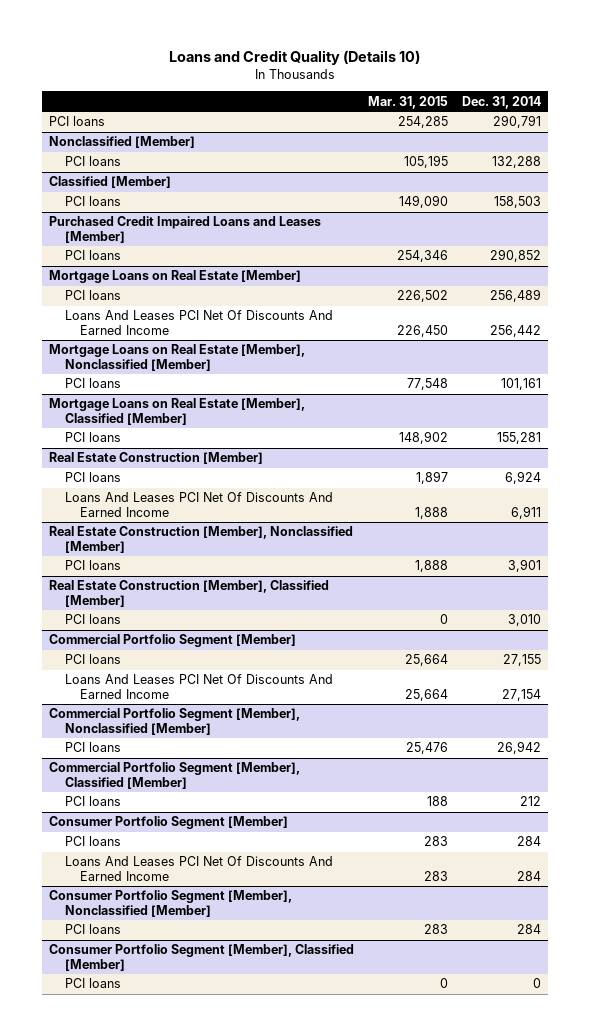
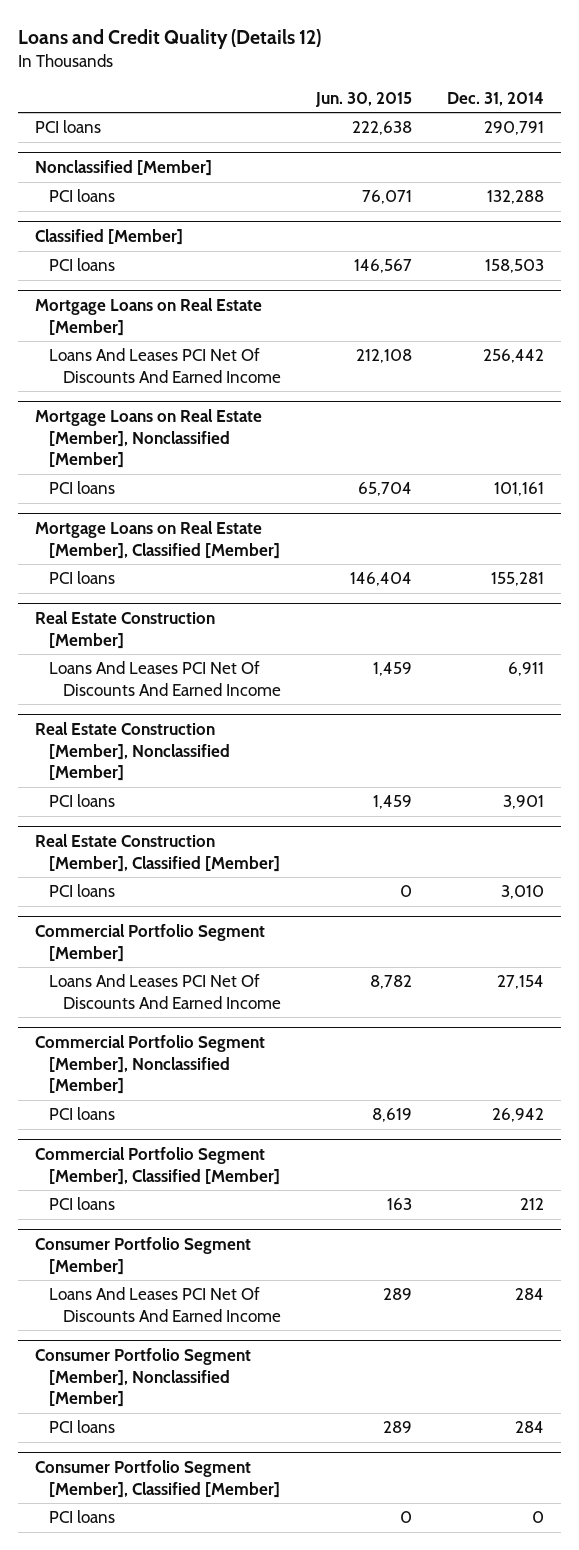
- Loans and Credit Quality (Details 10)
+ Loans and Credit Quality (Details 12)
- | Mar. 31, 2015 | Dec. 31, 2014
+ | Jun. 30, 2015 | Dec. 31, 2014
- Purchased Credit Impaired Loans and Leases [Member]
- PCI loans | 254,346 | 290,852
@ Mortgage Loans on Real Estate [Member]
- PCI loans | 226,502 | 256,489
@ Real Estate Construction [Member]
- PCI loans | 1,897 | 6,924
@ Commercial Portfolio Segment [Member]
- PCI loans | 25,664 | 27,155
@ Consumer Portfolio Segment [Member]
- PCI loans | 283 | 284

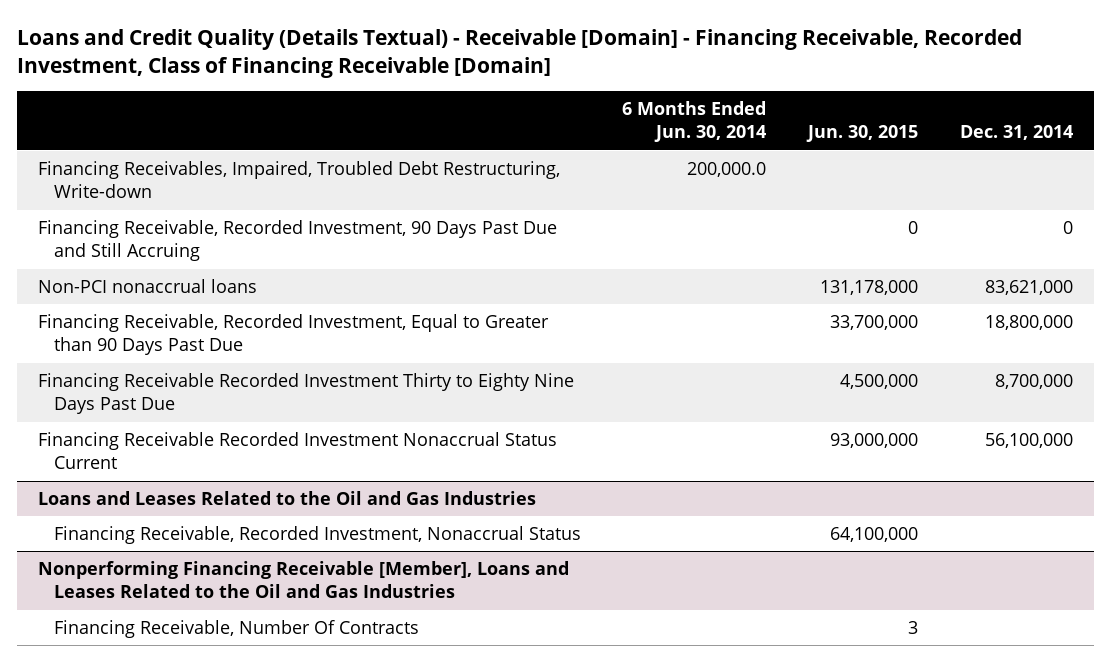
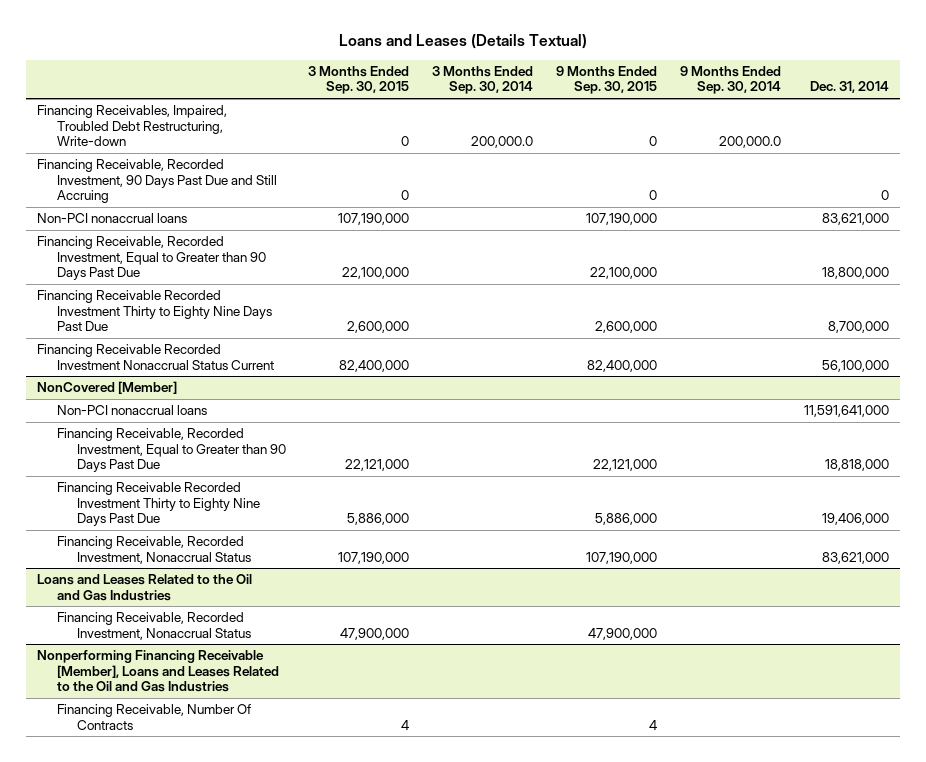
- Loans and Credit Quality (Details Textual) - Receivable [Domain] - Financing Receivable, Recorded Investment, Class of Financing Receivable [Domain]
+ Loans and Leases (Details Textual)
- | 6 Months Ended Jun. 30, 2014 | Jun. 30, 2015 | Dec. 31, 2014
+ | 3 Months Ended Sep. 30, 2015 | 3 Months Ended Sep. 30, 2014 | 9 Months Ended Sep. 30, 2015 | 9 Months Ended Sep. 30, 2014 | Dec. 31, 2014
+ NonCovered [Member]
+ Non-PCI nonaccrual loans | | | | | 11,591,641,000
+ Financing Receivable, Recorded Investment, Equal to Greater than 90 Days Past Due | 22,121,000 | | 22,121,000 | | 18,818,000
+ Financing Receivable Recorded Investment Thirty to Eighty Nine Days Past Due | 5,886,000 | | 5,886,000 | | 19,406,000
+ Financing Receivable, Recorded Investment, Nonaccrual Status | 107,190,000 | | 107,190,000 | | 83,621,000

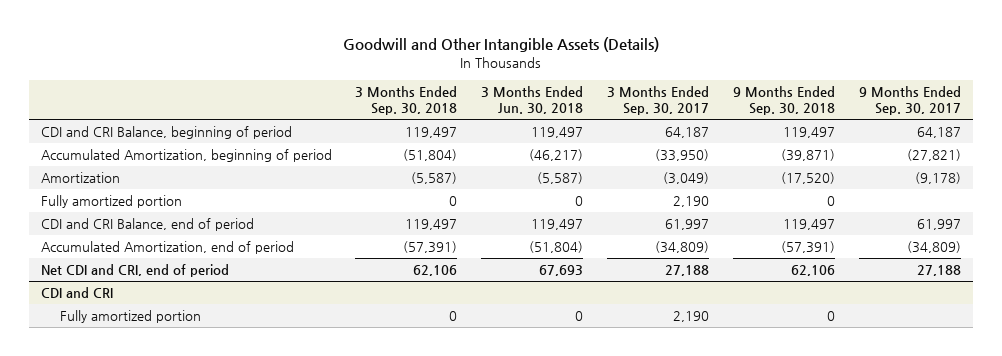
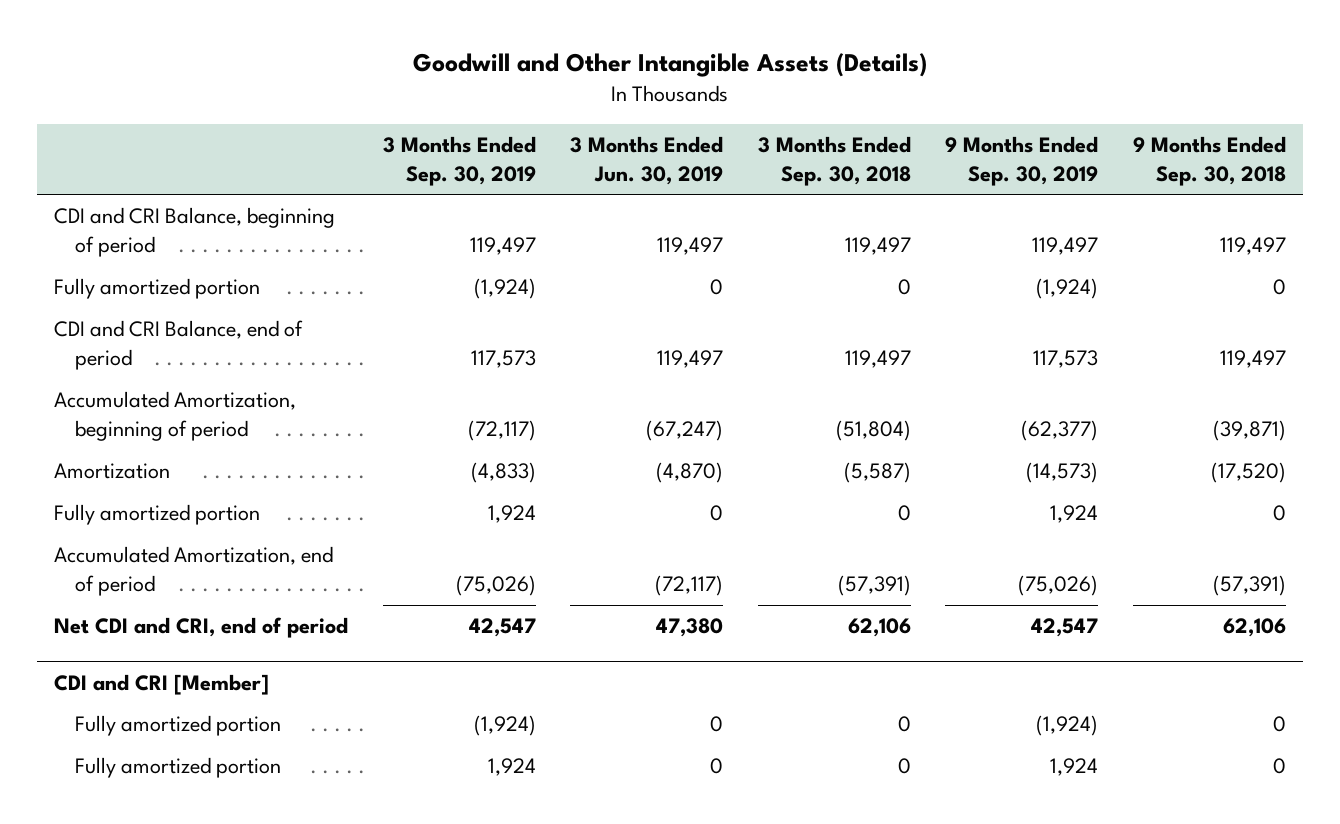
- | 3 Months Ended Sep. 30, 2018 | 3 Months Ended Jun. 30, 2018 | 3 Months Ended Sep. 30, 2017 | 9 Months Ended Sep. 30, 2018 | 9 Months Ended Sep. 30, 2017
+ | 3 Months Ended Sep. 30, 2019 | 3 Months Ended Jun. 30, 2019 | 3 Months Ended Sep. 30, 2018 | 9 Months Ended Sep. 30, 2019 | 9 Months Ended Sep. 30, 2018
+ Fully amortized portion | (1,924) | 0 | 0 | (1,924) | 0
moved up: CDI and CRI Balance, end of period | 117,573 | 119,497 | 119,497 | 117,573 | 119,497
- CDI and CRI
+ CDI and CRI [Member]
+ Fully amortized portion | 1,924 | 0 | 0 | 1,924 | 0

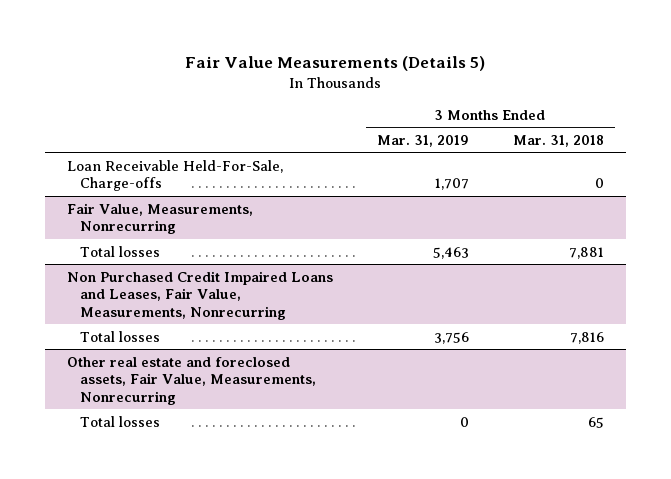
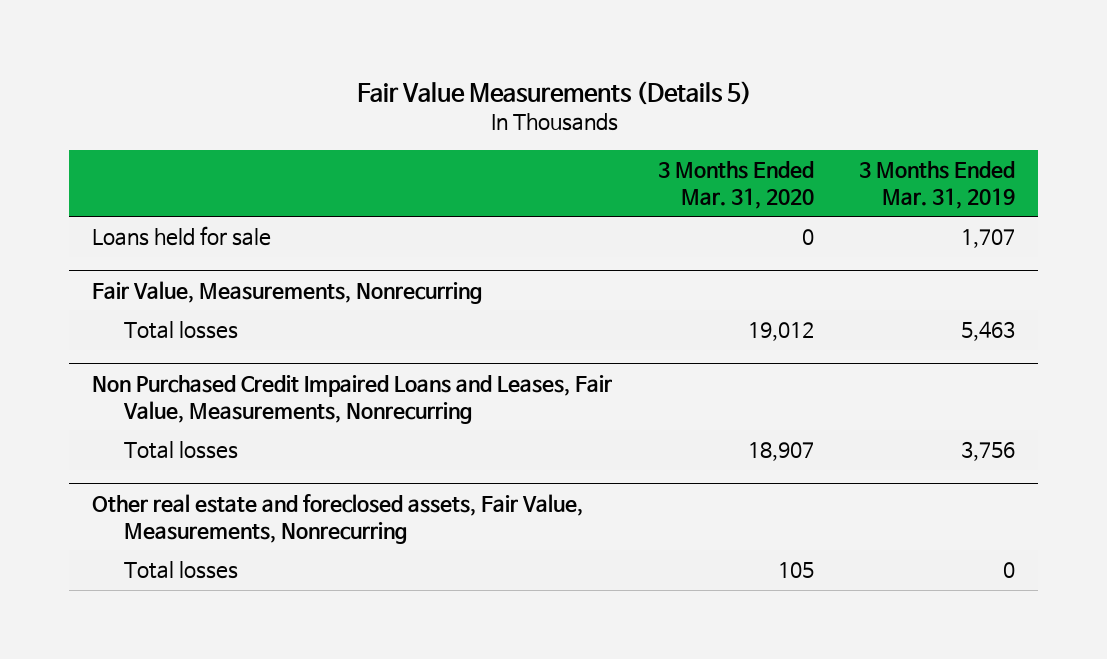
- | 3 Months Ended Mar. 31, 2019 | 3 Months Ended Mar. 31, 2018
+ | 3 Months Ended Mar. 31, 2020 | 3 Months Ended Mar. 31, 2019
- Loan Receivable Held-For-Sale, Charge-offs | 1,707 | 0
+ Loans held for sale | 0 | 1,707

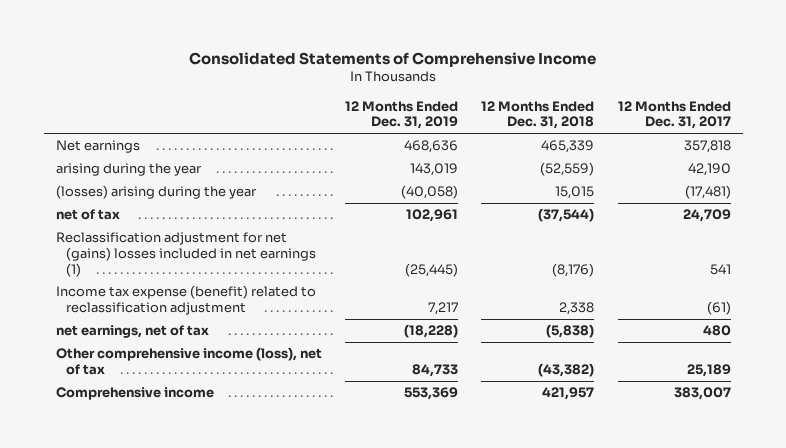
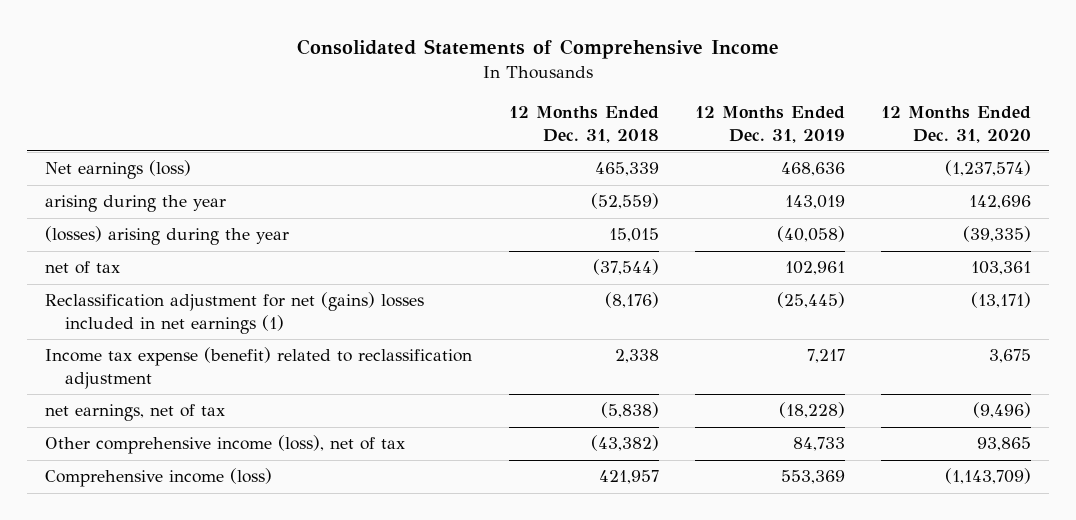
- | 12 Months Ended Dec. 31, 2019 | 12 Months Ended Dec. 31, 2018 | 12 Months Ended Dec. 31, 2017
+ | 12 Months Ended Dec. 31, 2018 | 12 Months Ended Dec. 31, 2019 | 12 Months Ended Dec. 31, 2020
- Net earnings | 468,636 | 465,339 | 357,818
+ Net earnings (loss) | 465,339 | 468,636 | (1,237,574)
- Comprehensive income | 553,369 | 421,957 | 383,007
+ Comprehensive income (loss) | 421,957 | 553,369 | (1,143,709)

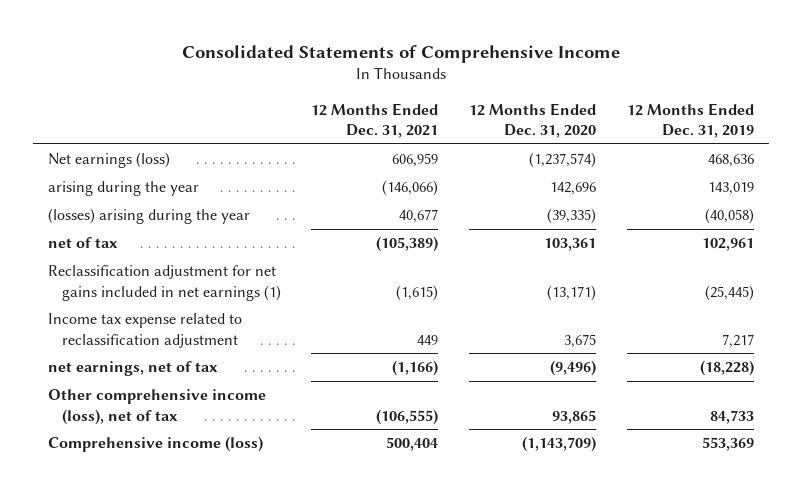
- | 12 Months Ended Dec. 31, 2018 | 12 Months Ended Dec. 31, 2019 | 12 Months Ended Dec. 31, 2020
+ | 12 Months Ended Dec. 31, 2021 | 12 Months Ended Dec. 31, 2020 | 12 Months Ended Dec. 31, 2019
- Reclassification adjustment for net (gains) losses included in net earnings (1) | (8,176) | (25,445) | (13,171)
- Income tax expense (benefit) related to reclassification adjustment | 2,338 | 7,217 | 3,675
+ Reclassification adjustment for net gains included in net earnings (1) | (1,615) | (13,171) | (25,445)
+ Income tax expense related to reclassification adjustment | 449 | 3,675 | 7,217

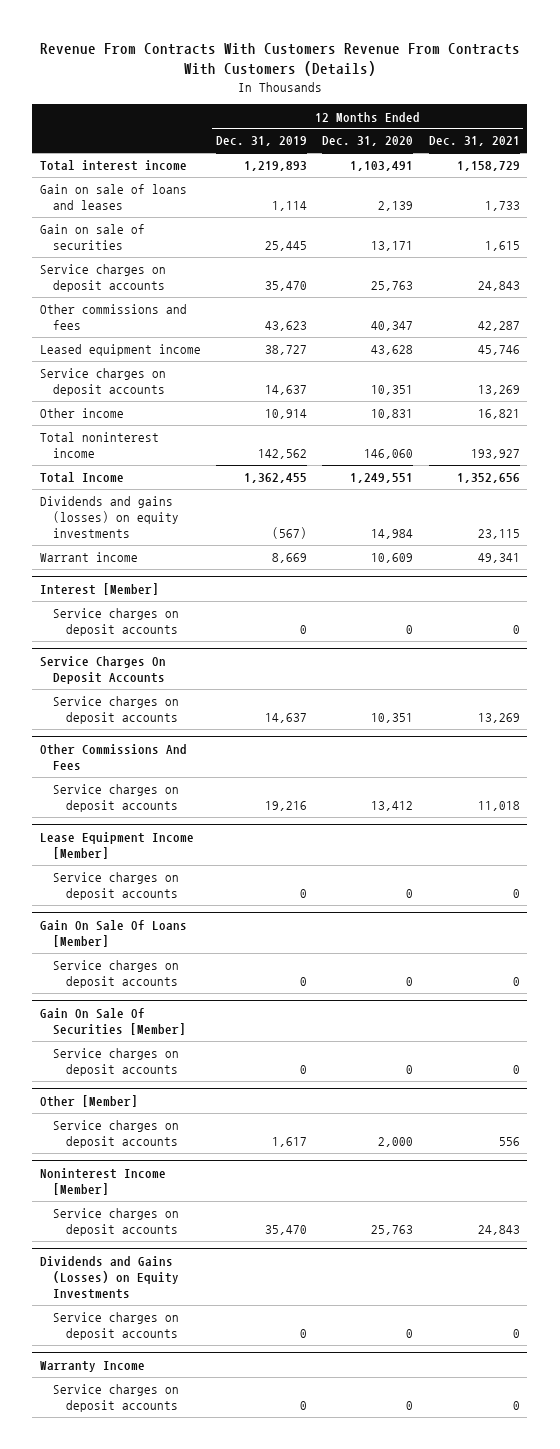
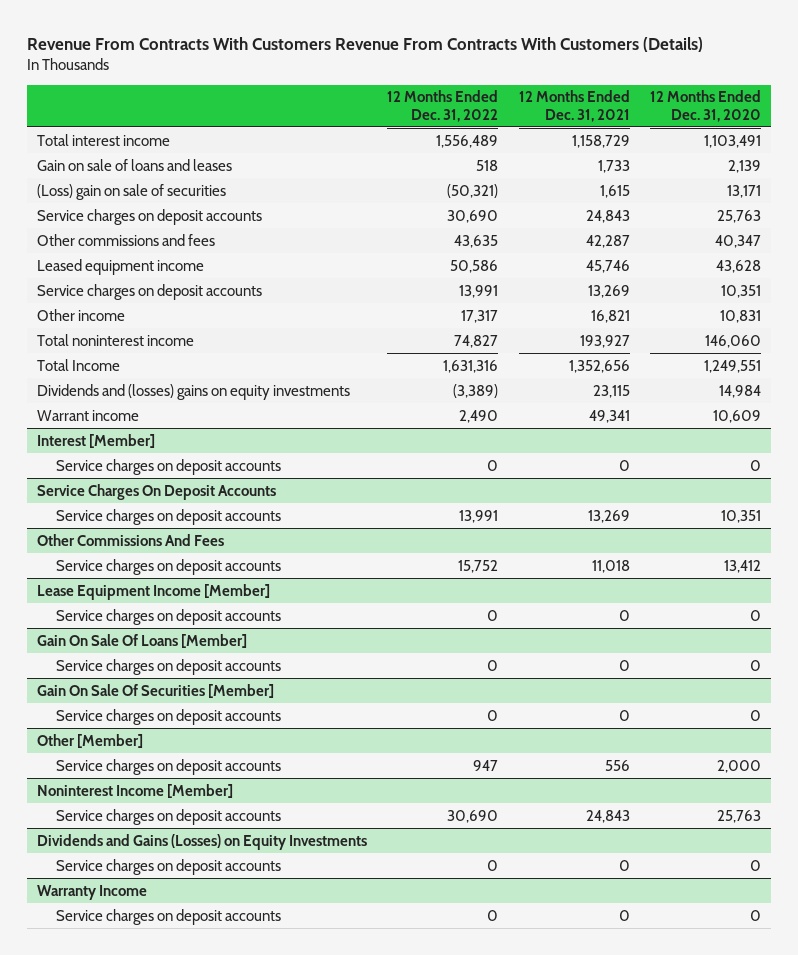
- | 12 Months Ended Dec. 31, 2019 | 12 Months Ended Dec. 31, 2020 | 12 Months Ended Dec. 31, 2021
+ | 12 Months Ended Dec. 31, 2022 | 12 Months Ended Dec. 31, 2021 | 12 Months Ended Dec. 31, 2020
- Gain on sale of securities | 25,445 | 13,171 | 1,615
+ (Loss) gain on sale of securities | (50,321) | 1,615 | 13,171
- Dividends and gains (losses) on equity investments | (567) | 14,984 | 23,115
+ Dividends and (losses) gains on equity investments | (3,389) | 23,115 | 14,984

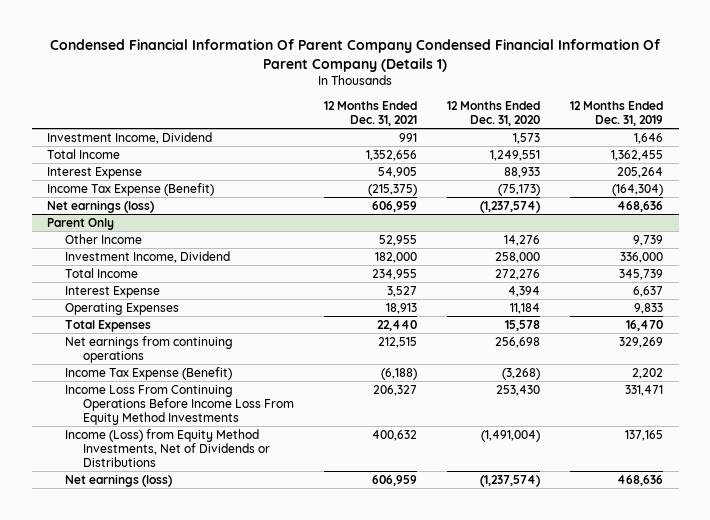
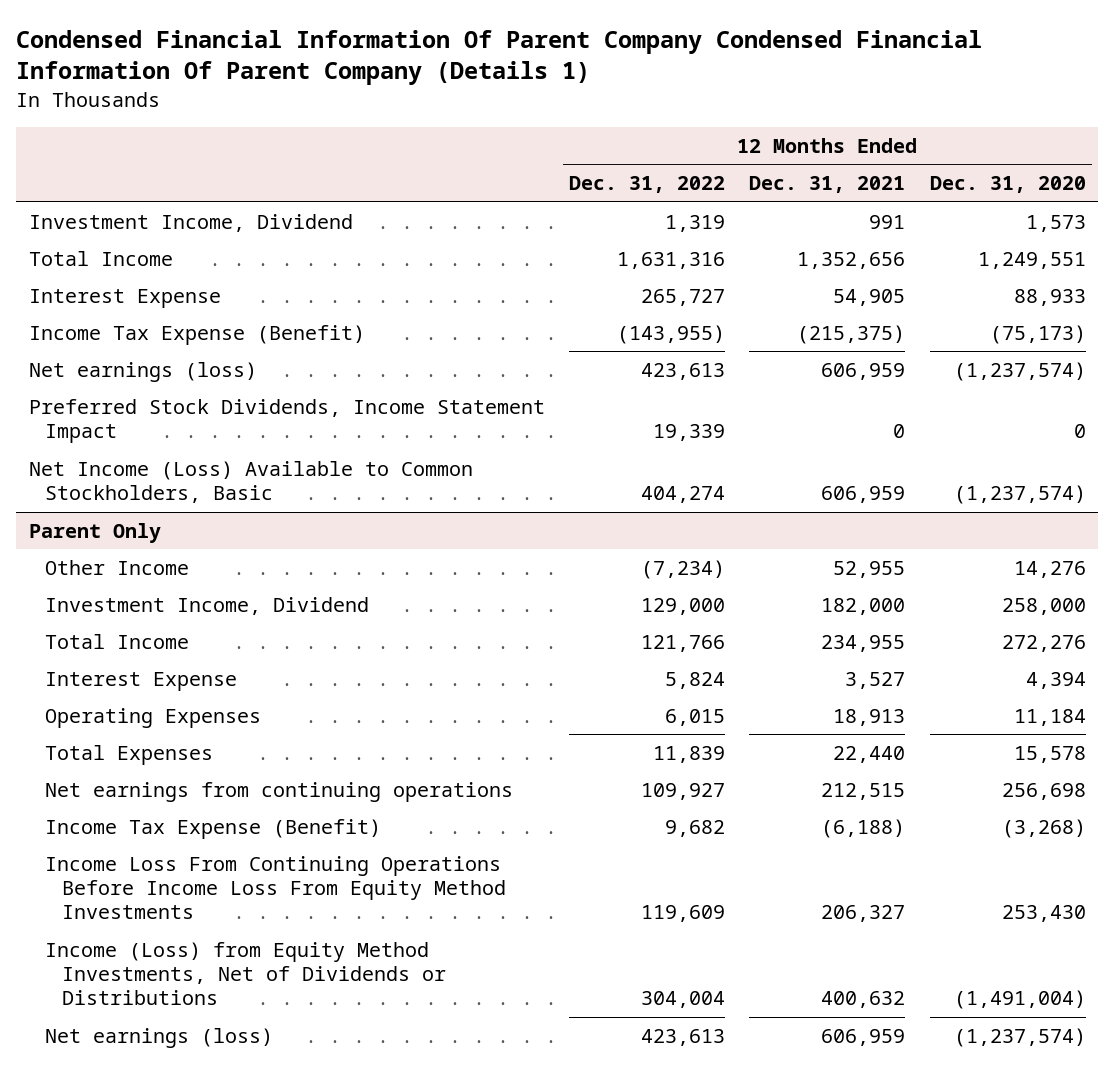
- | 12 Months Ended Dec. 31, 2021 | 12 Months Ended Dec. 31, 2020 | 12 Months Ended Dec. 31, 2019
+ | 12 Months Ended Dec. 31, 2022 | 12 Months Ended Dec. 31, 2021 | 12 Months Ended Dec. 31, 2020
+ Preferred Stock Dividends, Income Statement Impact | 19,339 | 0 | 0
+ Net Income (Loss) Available to Common Stockholders, Basic | 404,274 | 606,959 | (1,237,574)

